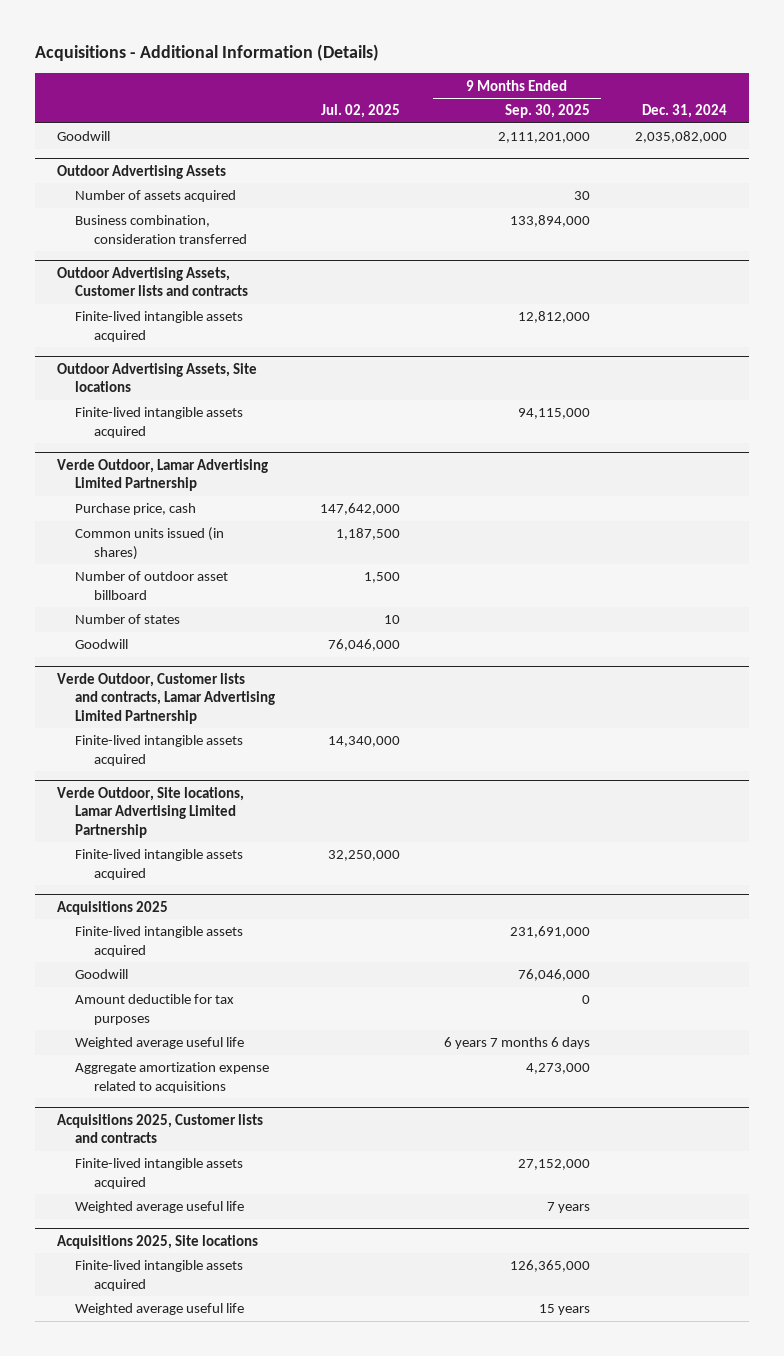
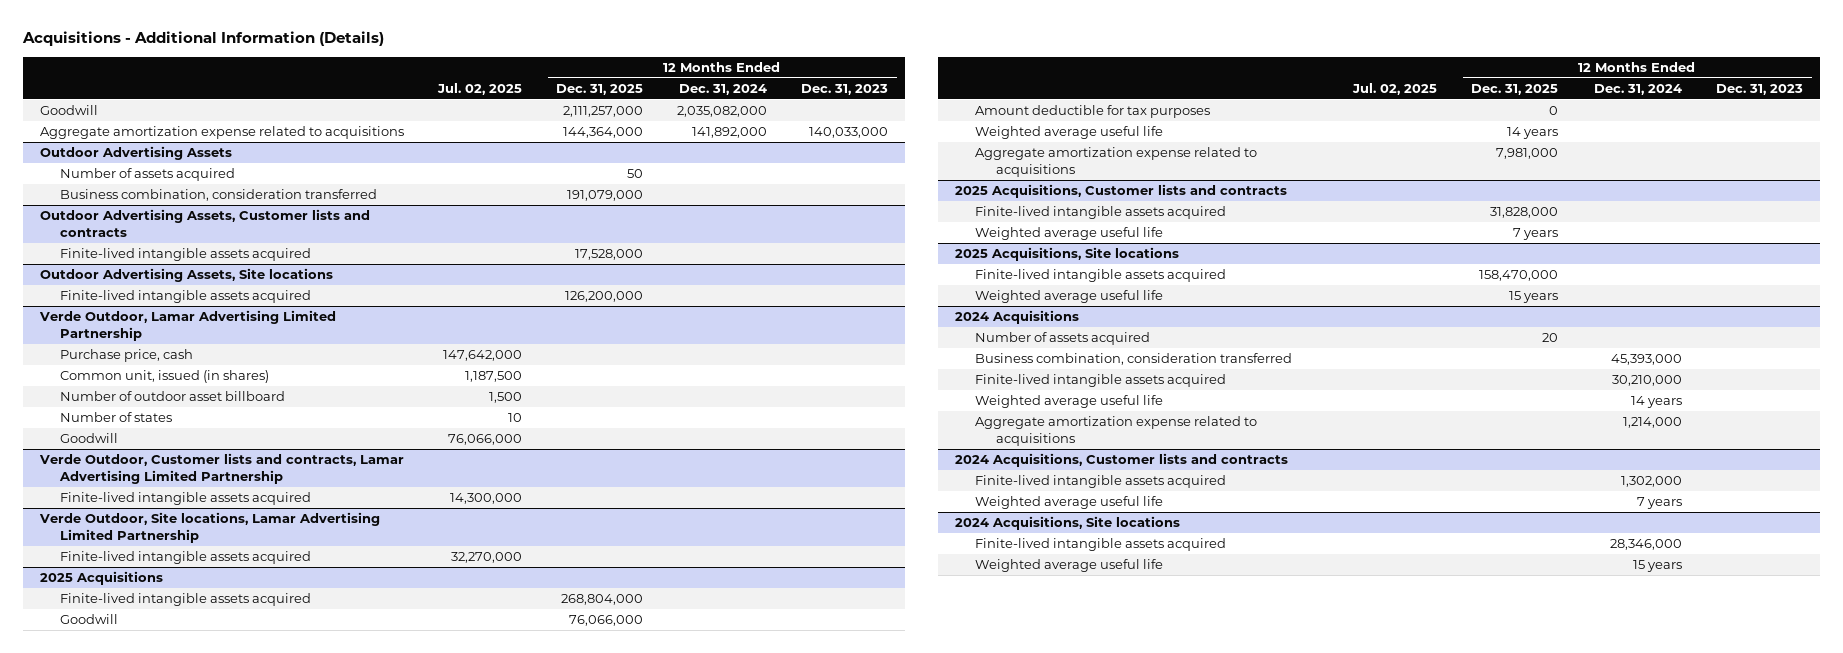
- | Jul. 02, 2025 | 9 Months Ended Sep. 30, 2025 | Dec. 31, 2024
+ | Jul. 02, 2025 | 12 Months Ended Dec. 31, 2025 | 12 Months Ended Dec. 31, 2024 | 12 Months Ended Dec. 31, 2023
+ Aggregate amortization expense related to acquisitions | | 144,364,000 | 141,892,000 | 140,033,000
@ Verde Outdoor, Lamar Advertising Limited Partnership
- Common units issued (in shares) | 1,187,500 | |
+ Common unit, issued (in shares) | 1,187,500 | | |
- Goodwill | 76,046,000 | |
+ Goodwill | 76,066,000 | | |
@ Verde Outdoor, Customer lists and contracts, Lamar Advertising Limited Partnership
- Finite-lived intangible assets acquired | 14,340,000 | |
+ Finite-lived intangible assets acquired | 14,300,000 | | |
@ Verde Outdoor, Site locations, Lamar Advertising Limited Partnership
- Finite-lived intangible assets acquired | 32,250,000 | |
- Acquisitions 2025
@ Verde Outdoor, Site locations, Lamar Advertising Limited Partnership
+ Finite-lived intangible assets acquired | 32,270,000 | | |
+ 2025 Acquisitions
- Acquisitions 2025, Customer lists and contracts
+ 2025 Acquisitions, Customer lists and contracts
- Acquisitions 2025, Site locations
+ 2025 Acquisitions, Site locations
+ 2024 Acquisitions
+ Number of assets acquired | | 20 | |
+ Business combination, consideration transferred | | | 45,393,000 |
+ Finite-lived intangible assets acquired | | | 30,210,000 |
+ Weighted average useful life | | | 14 years |
+ Aggregate amortization expense related to acquisitions | | | 1,214,000 |
+ 2024 Acquisitions, Customer lists and contracts
+ Finite-lived intangible assets acquired | | | 1,302,000 |
+ Weighted average useful life | | | 7 years |
+ 2024 Acquisitions, Site locations
+ Finite-lived intangible assets acquired | | | 28,346,000 |
+ Weighted average useful life | | | 15 years |

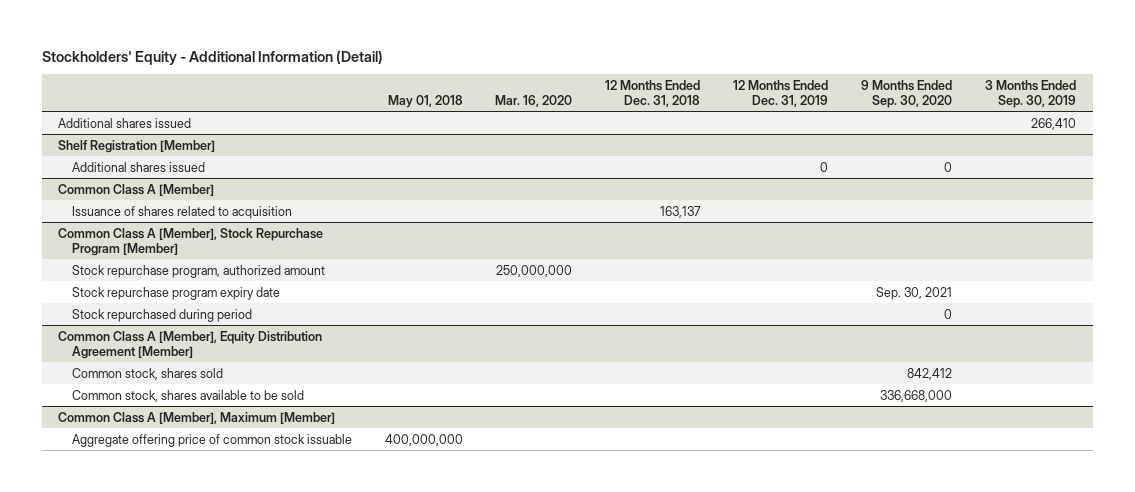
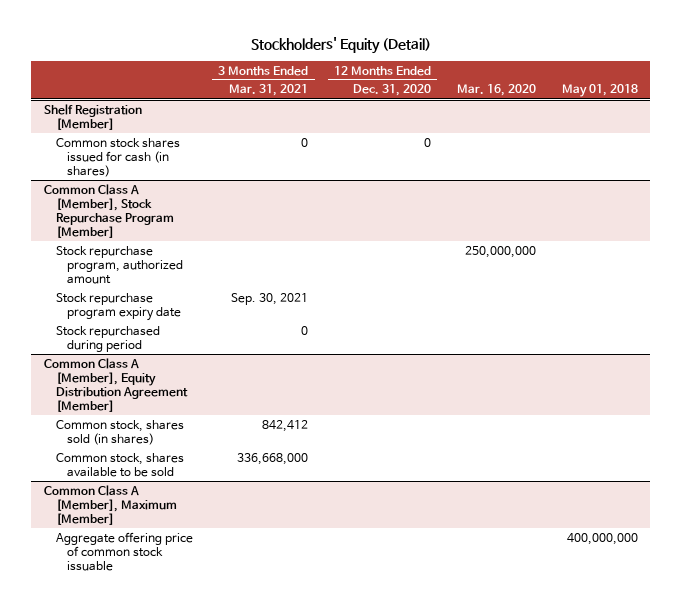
- Stockholders' Equity - Additional Information (Detail)
+ Stockholders' Equity (Detail)
- | May 01, 2018 | Mar. 16, 2020 | 12 Months Ended Dec. 31, 2018 | 12 Months Ended Dec. 31, 2019 | 9 Months Ended Sep. 30, 2020 | 3 Months Ended Sep. 30, 2019
+ | 3 Months Ended Mar. 31, 2021 | 12 Months Ended Dec. 31, 2020 | Mar. 16, 2020 | May 01, 2018
- Additional shares issued | | | | | | 266,410
@ Shelf Registration [Member]
- Additional shares issued | | | | 0 | 0 |
- Common Class A [Member]
- Issuance of shares related to acquisition | | | 163,137 | | |
@ Shelf Registration [Member]
+ Common stock shares issued for cash (in shares) | 0 | 0 | |
@ Common Class A [Member], Equity Distribution Agreement [Member]
- Common stock, shares sold | | | | | 842,412 |
+ Common stock, shares sold (in shares) | 842,412 | | |

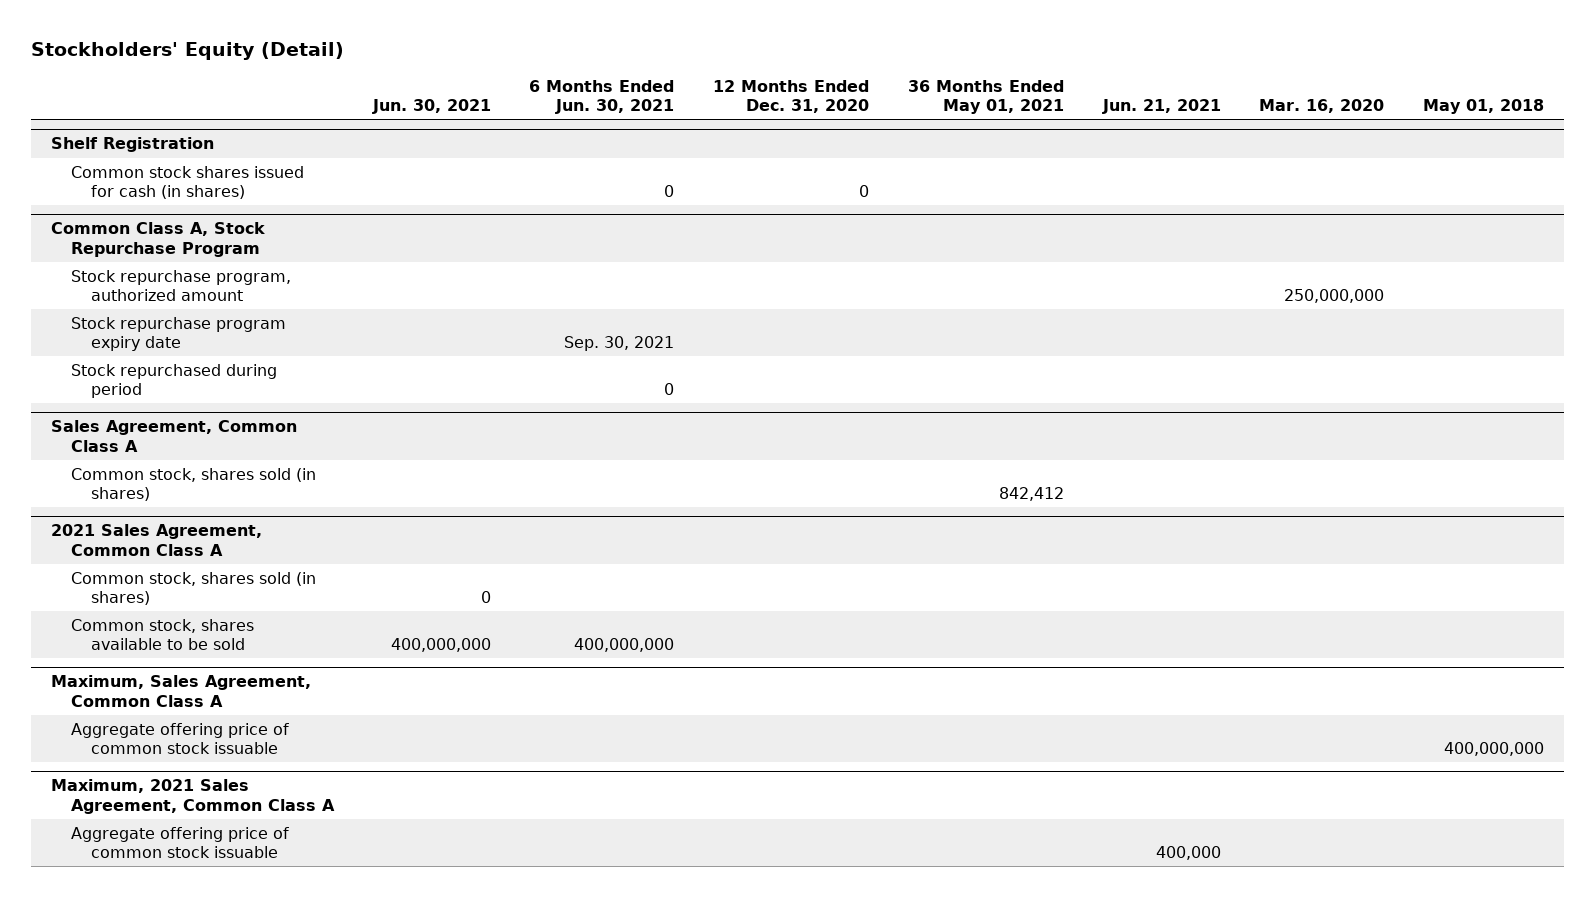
- | 3 Months Ended Mar. 31, 2021 | 12 Months Ended Dec. 31, 2020 | Mar. 16, 2020 | May 01, 2018
+ | Jun. 30, 2021 | 6 Months Ended Jun. 30, 2021 | 12 Months Ended Dec. 31, 2020 | 36 Months Ended May 01, 2021 | Jun. 21, 2021 | Mar. 16, 2020 | May 01, 2018
- Shelf Registration [Member]
+ Shelf Registration
- Common Class A [Member], Stock Repurchase Program [Member]
+ Common Class A, Stock Repurchase Program
- Common Class A [Member], Equity Distribution Agreement [Member]
+ Sales Agreement, Common Class A
- Common stock, shares available to be sold | 336,668,000 | | |
- Common Class A [Member], Maximum [Member]
+ 2021 Sales Agreement, Common Class A
+ Common stock, shares sold (in shares) | 0 | | | | | |
+ Common stock, shares available to be sold | 400,000,000 | 400,000,000 | | | | |
+ Maximum, Sales Agreement, Common Class A
+ Maximum, 2021 Sales Agreement, Common Class A
+ Aggregate offering price of common stock issuable | | | | | 400,000 | |

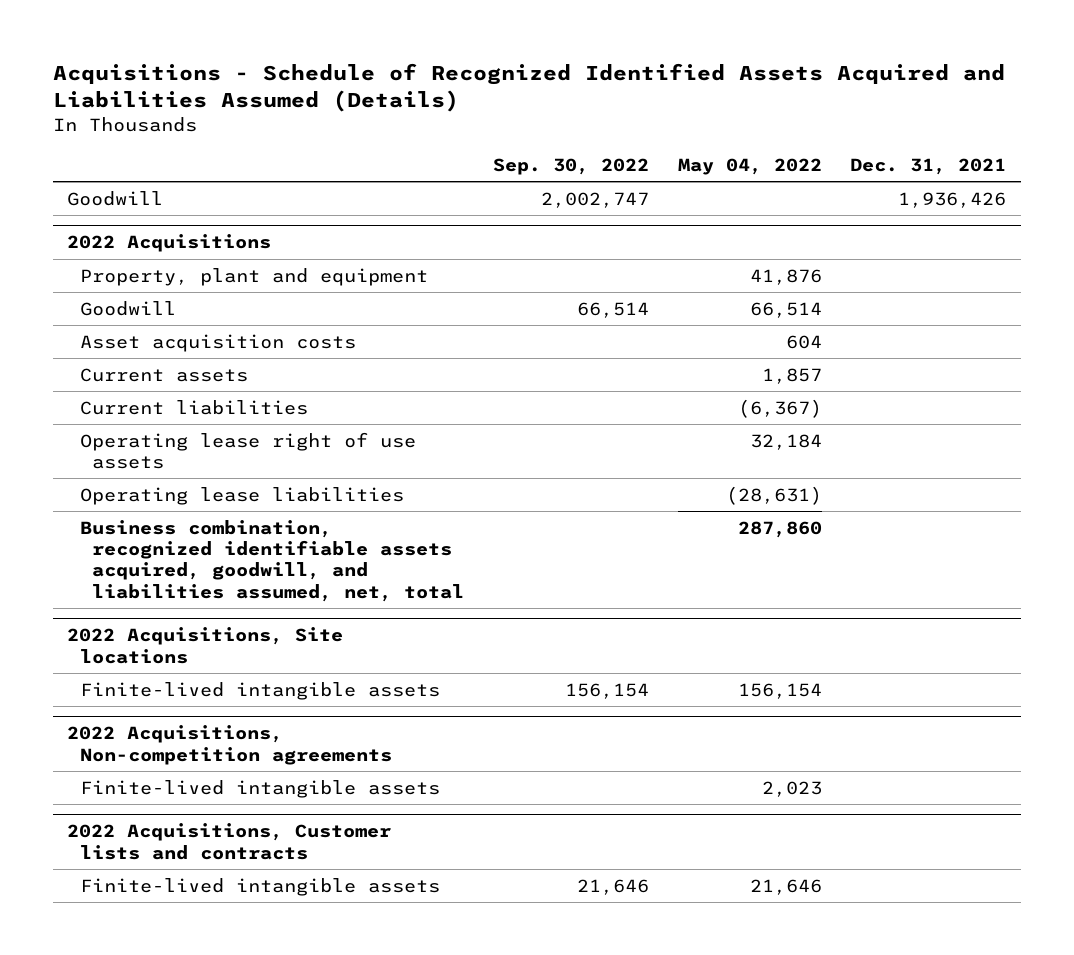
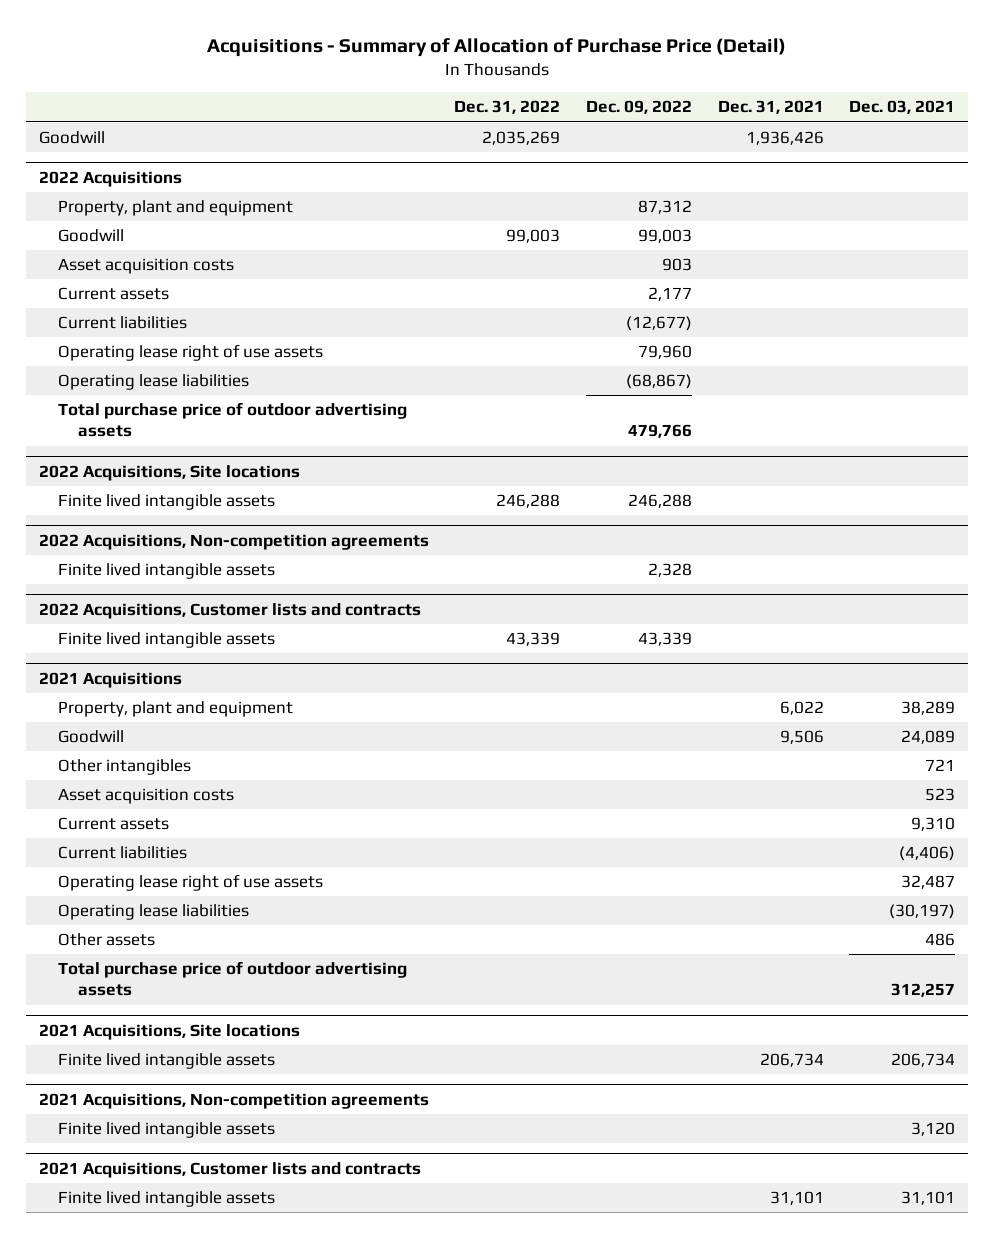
- Acquisitions - Schedule of Recognized Identified Assets Acquired and Liabilities Assumed (Details)
+ Acquisitions - Summary of Allocation of Purchase Price (Detail)
- | Sep. 30, 2022 | May 04, 2022 | Dec. 31, 2021
+ | Dec. 31, 2022 | Dec. 09, 2022 | Dec. 31, 2021 | Dec. 03, 2021
@ 2022 Acquisitions
- Business combination, recognized identifiable assets acquired, goodwill, and liabilities assumed, net, total | | 287,860 |
+ Total purchase price of outdoor advertising assets | | 479,766 | |
@ 2022 Acquisitions, Site locations
- Finite-lived intangible assets | 156,154 | 156,154 |
+ Finite lived intangible assets | 246,288 | 246,288 | |
@ 2022 Acquisitions, Non-competition agreements
- Finite-lived intangible assets | | 2,023 |
+ Finite lived intangible assets | | 2,328 | |
@ 2022 Acquisitions, Customer lists and contracts
- Finite-lived intangible assets | 21,646 | 21,646 |
+ Finite lived intangible assets | 43,339 | 43,339 | |
+ 2021 Acquisitions
+ Property, plant and equipment | | | 6,022 | 38,289
+ Goodwill | | | 9,506 | 24,089
+ Other intangibles | | | | 721
+ Asset acquisition costs | | | | 523
+ Current assets | | | | 9,310
+ Current liabilities | | | | (4,406)
+ Operating lease right of use assets | | | | 32,487
+ Operating lease liabilities | | | | (30,197)
+ Other assets | | | | 486
+ Total purchase price of outdoor advertising assets | | | | 312,257
+ 2021 Acquisitions, Site locations
+ Finite lived intangible assets | | | 206,734 | 206,734
+ 2021 Acquisitions, Non-competition agreements
+ Finite lived intangible assets | | | | 3,120
+ 2021 Acquisitions, Customer lists and contracts
+ Finite lived intangible assets | | | 31,101 | 31,101

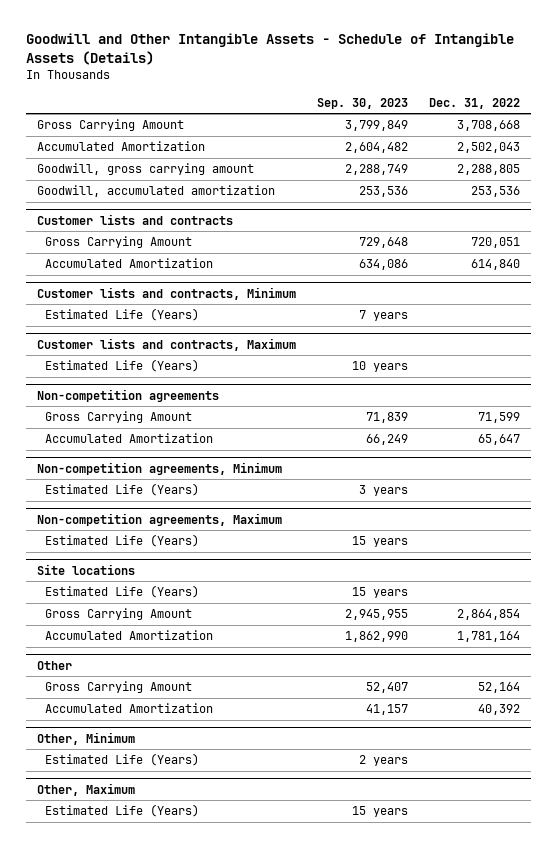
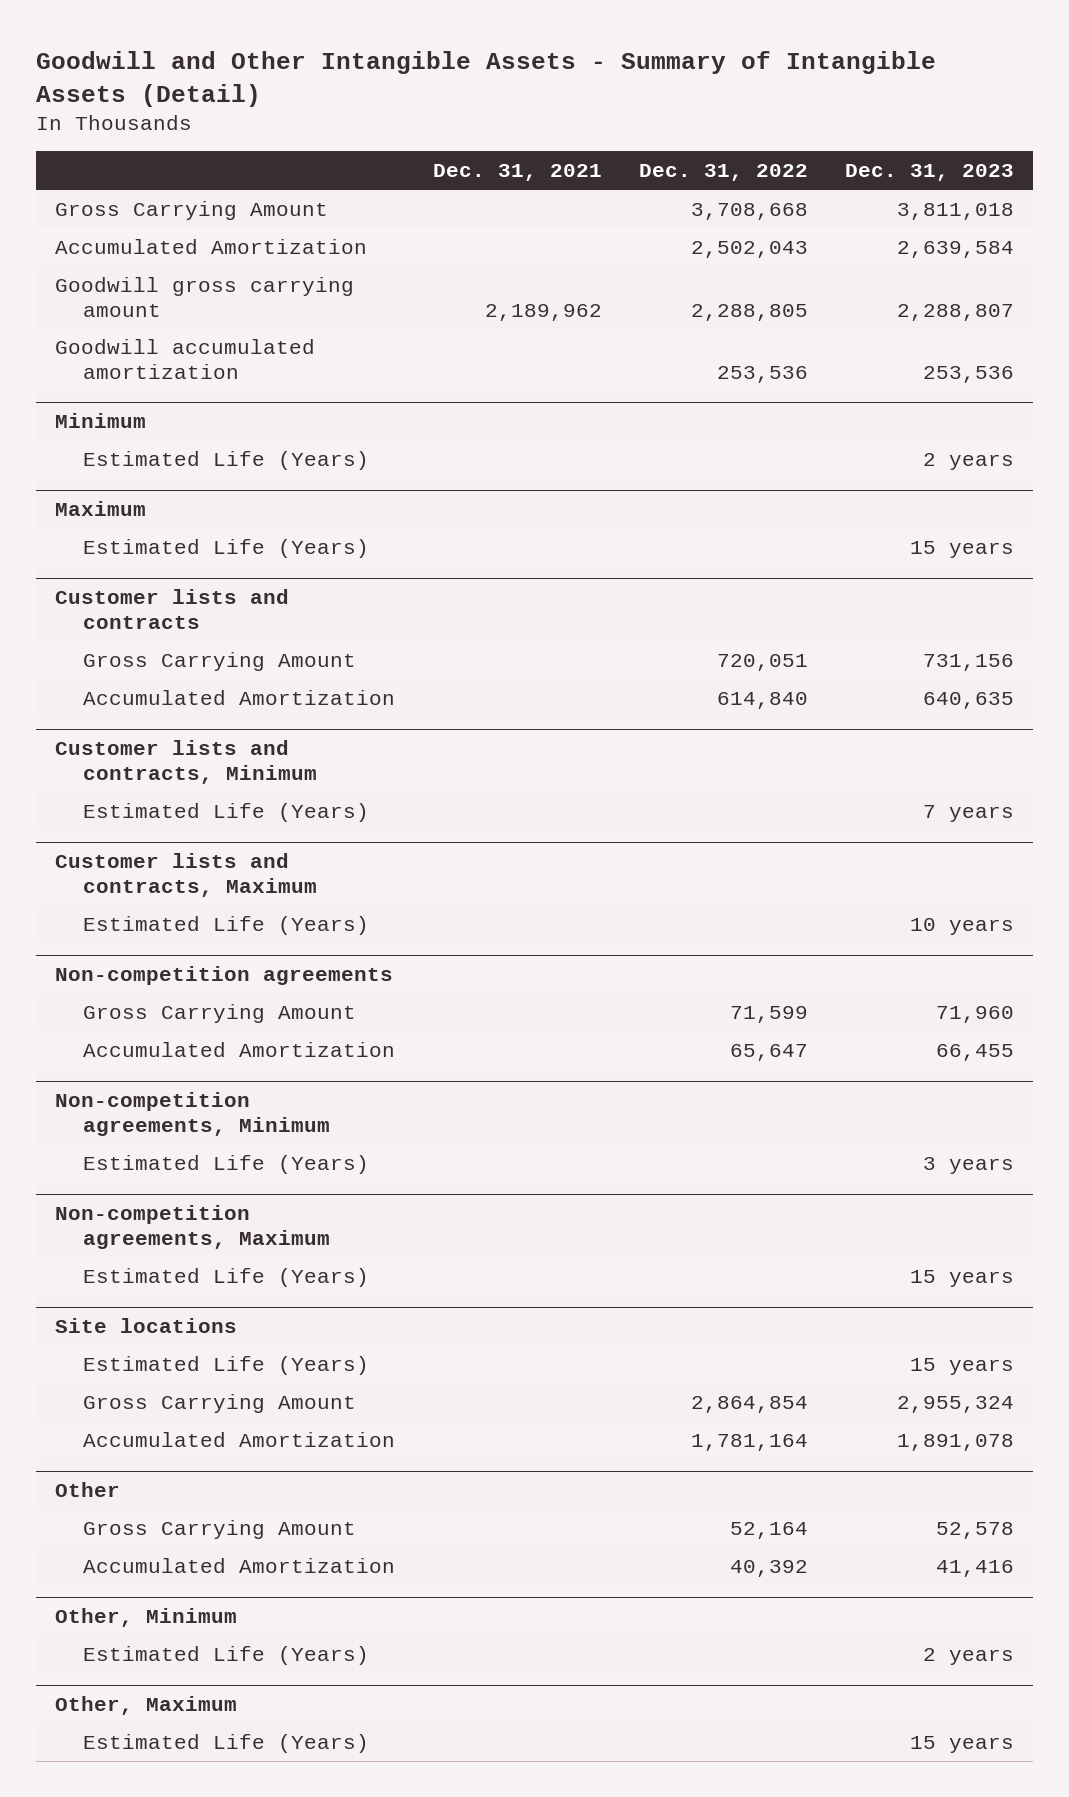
- Goodwill and Other Intangible Assets - Schedule of Intangible Assets (Details)
+ Goodwill and Other Intangible Assets - Summary of Intangible Assets (Detail)
- | Sep. 30, 2023 | Dec. 31, 2022
+ | Dec. 31, 2021 | Dec. 31, 2022 | Dec. 31, 2023
- Goodwill, gross carrying amount | 2,288,749 | 2,288,805
- Goodwill, accumulated amortization | 253,536 | 253,536
+ Goodwill gross carrying amount | 2,189,962 | 2,288,805 | 2,288,807
+ Goodwill accumulated amortization | | 253,536 | 253,536
+ Minimum
+ Estimated Life (Years) | | | 2 years
+ Maximum
+ Estimated Life (Years) | | | 15 years

